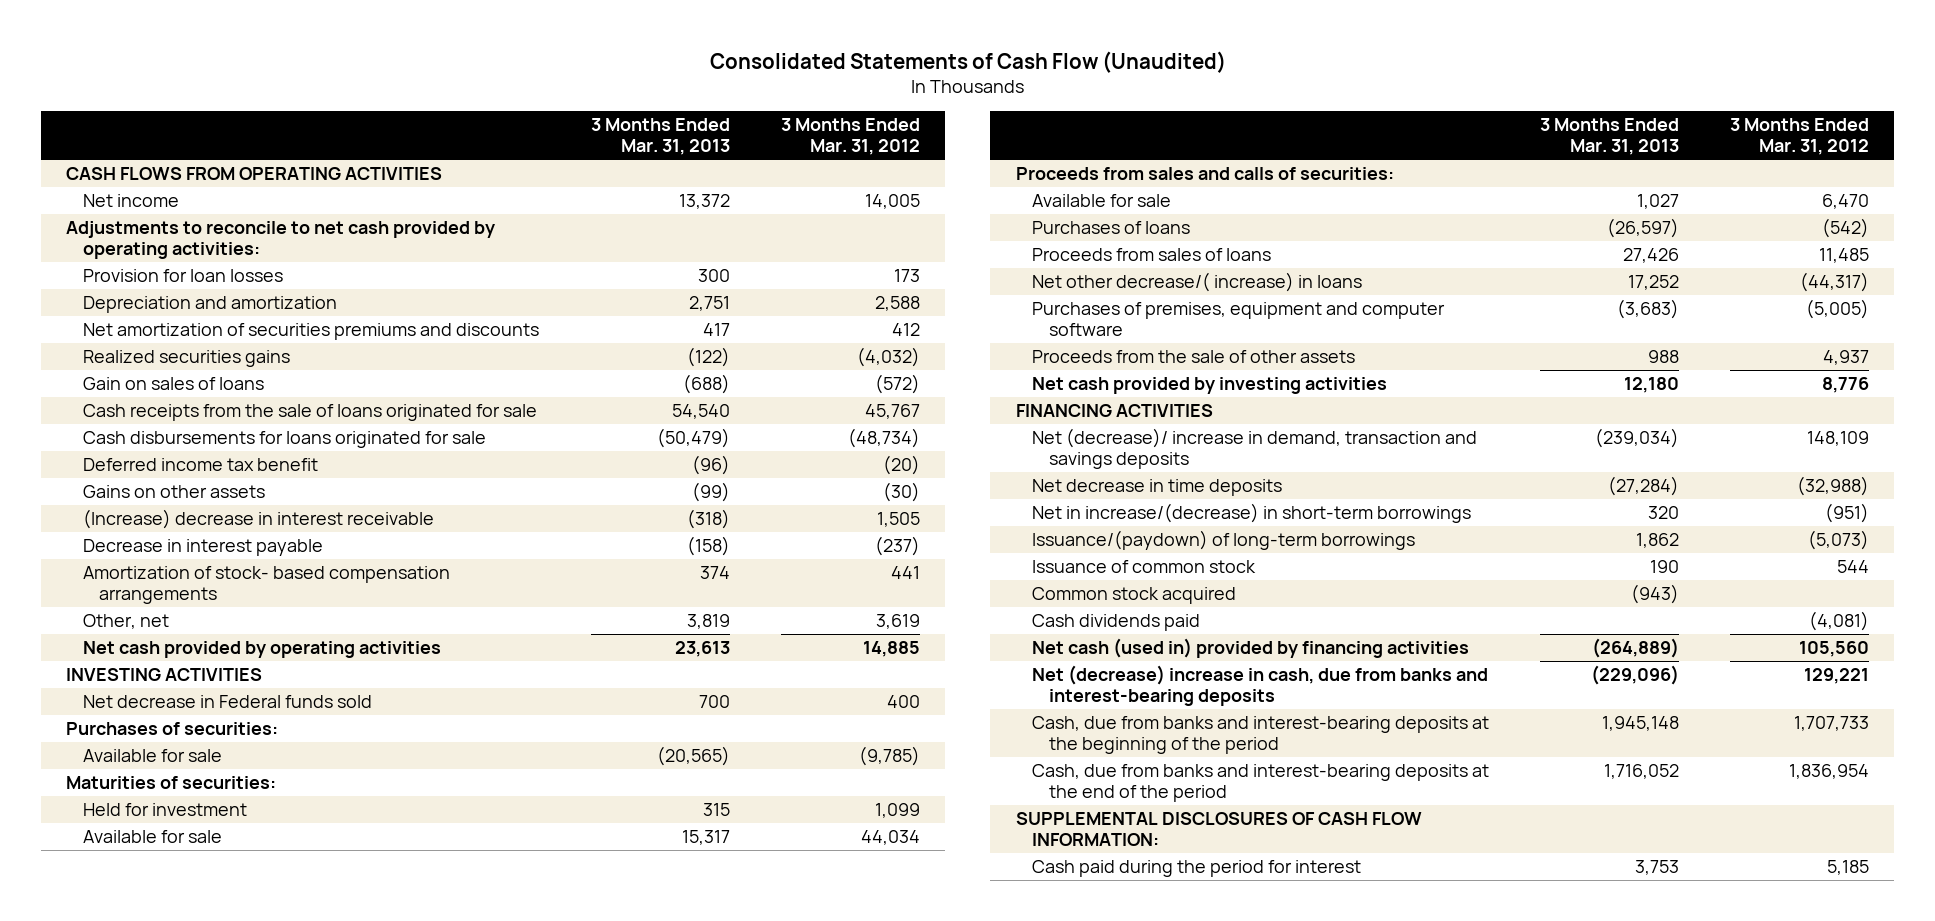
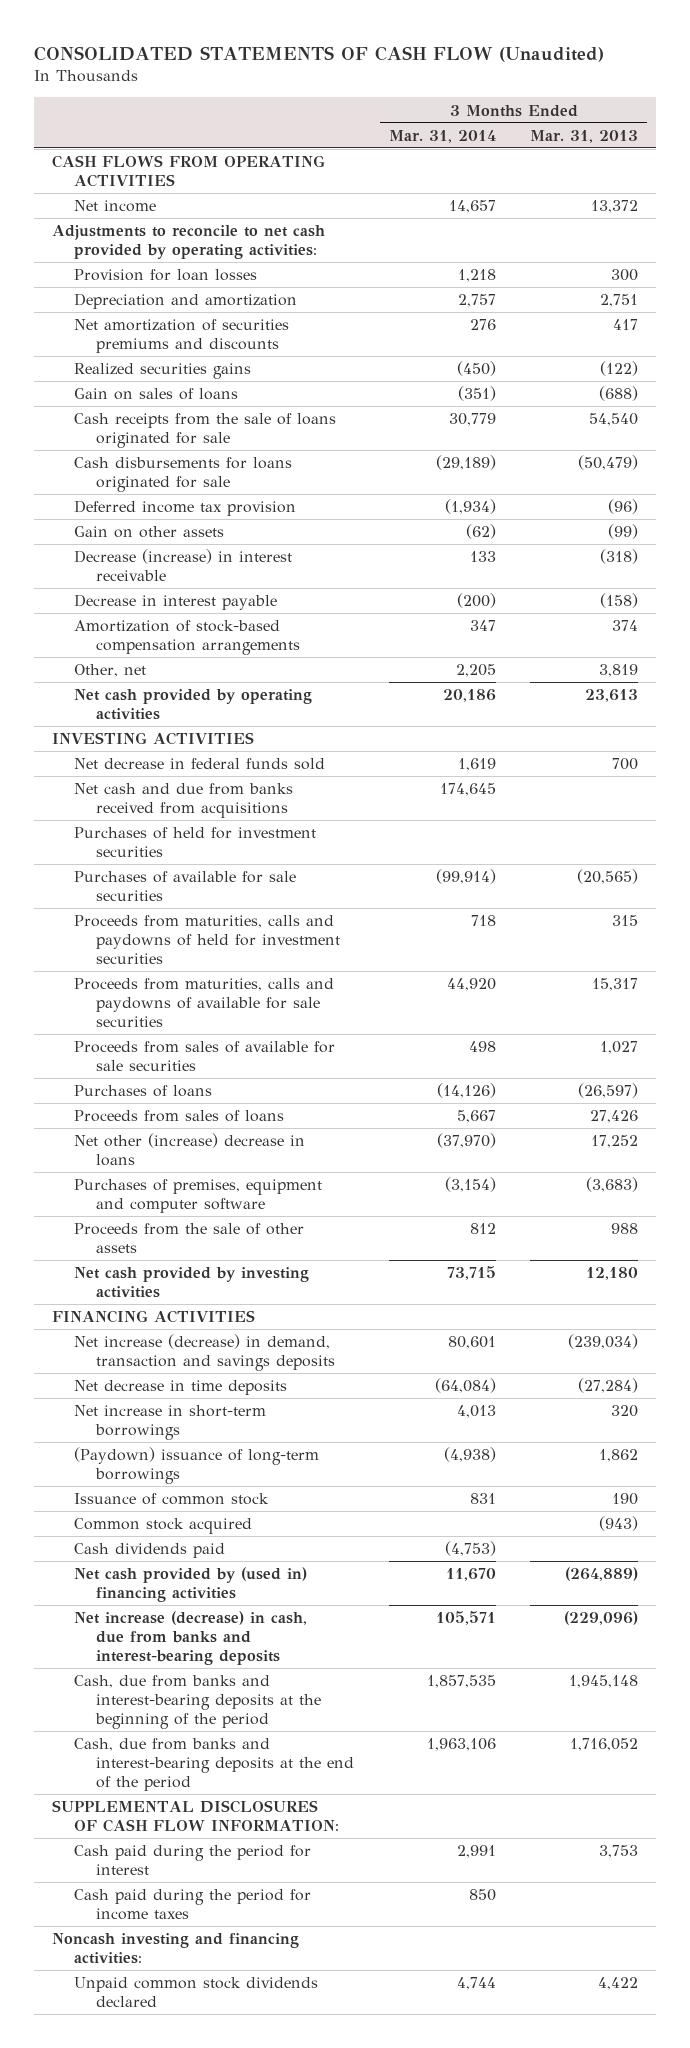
- Consolidated Statements of Cash Flow (Unaudited)
+ CONSOLIDATED STATEMENTS OF CASH FLOW (Unaudited)
- | 3 Months Ended Mar. 31, 2013 | 3 Months Ended Mar. 31, 2012
+ | 3 Months Ended Mar. 31, 2014 | 3 Months Ended Mar. 31, 2013
- Deferred income tax benefit | (96) | (20)
- Gains on other assets | (99) | (30)
- (Increase) decrease in interest receivable | (318) | 1,505
+ Deferred income tax provision | (1,934) | (96)
+ Gain on other assets | (62) | (99)
+ Decrease (increase) in interest receivable | 133 | (318)
- Amortization of stock- based compensation arrangements | 374 | 441
+ Amortization of stock-based compensation arrangements | 347 | 374
- Net decrease in Federal funds sold | 700 | 400
- Purchases of securities:
- Available for sale | (20,565) | (9,785)
- Maturities of securities:
- Held for investment | 315 | 1,099
- Available for sale | 15,317 | 44,034
- Proceeds from sales and calls of securities:
- Available for sale | 1,027 | 6,470
+ Net decrease in federal funds sold | 1,619 | 700
+ Net cash and due from banks received from acquisitions | 174,645 |
+ Purchases of held for investment securities
+ Purchases of available for sale securities | (99,914) | (20,565)
+ Proceeds from maturities, calls and paydowns of held for investment securities | 718 | 315
+ Proceeds from maturities, calls and paydowns of available for sale securities | 44,920 | 15,317
+ Proceeds from sales of available for sale securities | 498 | 1,027
- Net other decrease/( increase) in loans | 17,252 | (44,317)
+ Net other (increase) decrease in loans | (37,970) | 17,252
- Net (decrease)/ increase in demand, transaction and savings deposits | (239,034) | 148,109
+ Net increase (decrease) in demand, transaction and savings deposits | 80,601 | (239,034)
- Net in increase/(decrease) in short-term borrowings | 320 | (951)
- Issuance/(paydown) of long-term borrowings | 1,862 | (5,073)
+ Net increase in short-term borrowings | 4,013 | 320
+ (Paydown) issuance of long-term borrowings | (4,938) | 1,862
- Net cash (used in) provided by financing activities | (264,889) | 105,560
- Net (decrease) increase in cash, due from banks and interest-bearing deposits | (229,096) | 129,221
+ Net cash provided by (used in) financing activities | 11,670 | (264,889)
+ Net increase (decrease) in cash, due from banks and interest-bearing deposits | 105,571 | (229,096)
+ Cash paid during the period for income taxes | 850 |
+ Noncash investing and financing activities:
+ Unpaid common stock dividends declared | 4,744 | 4,422

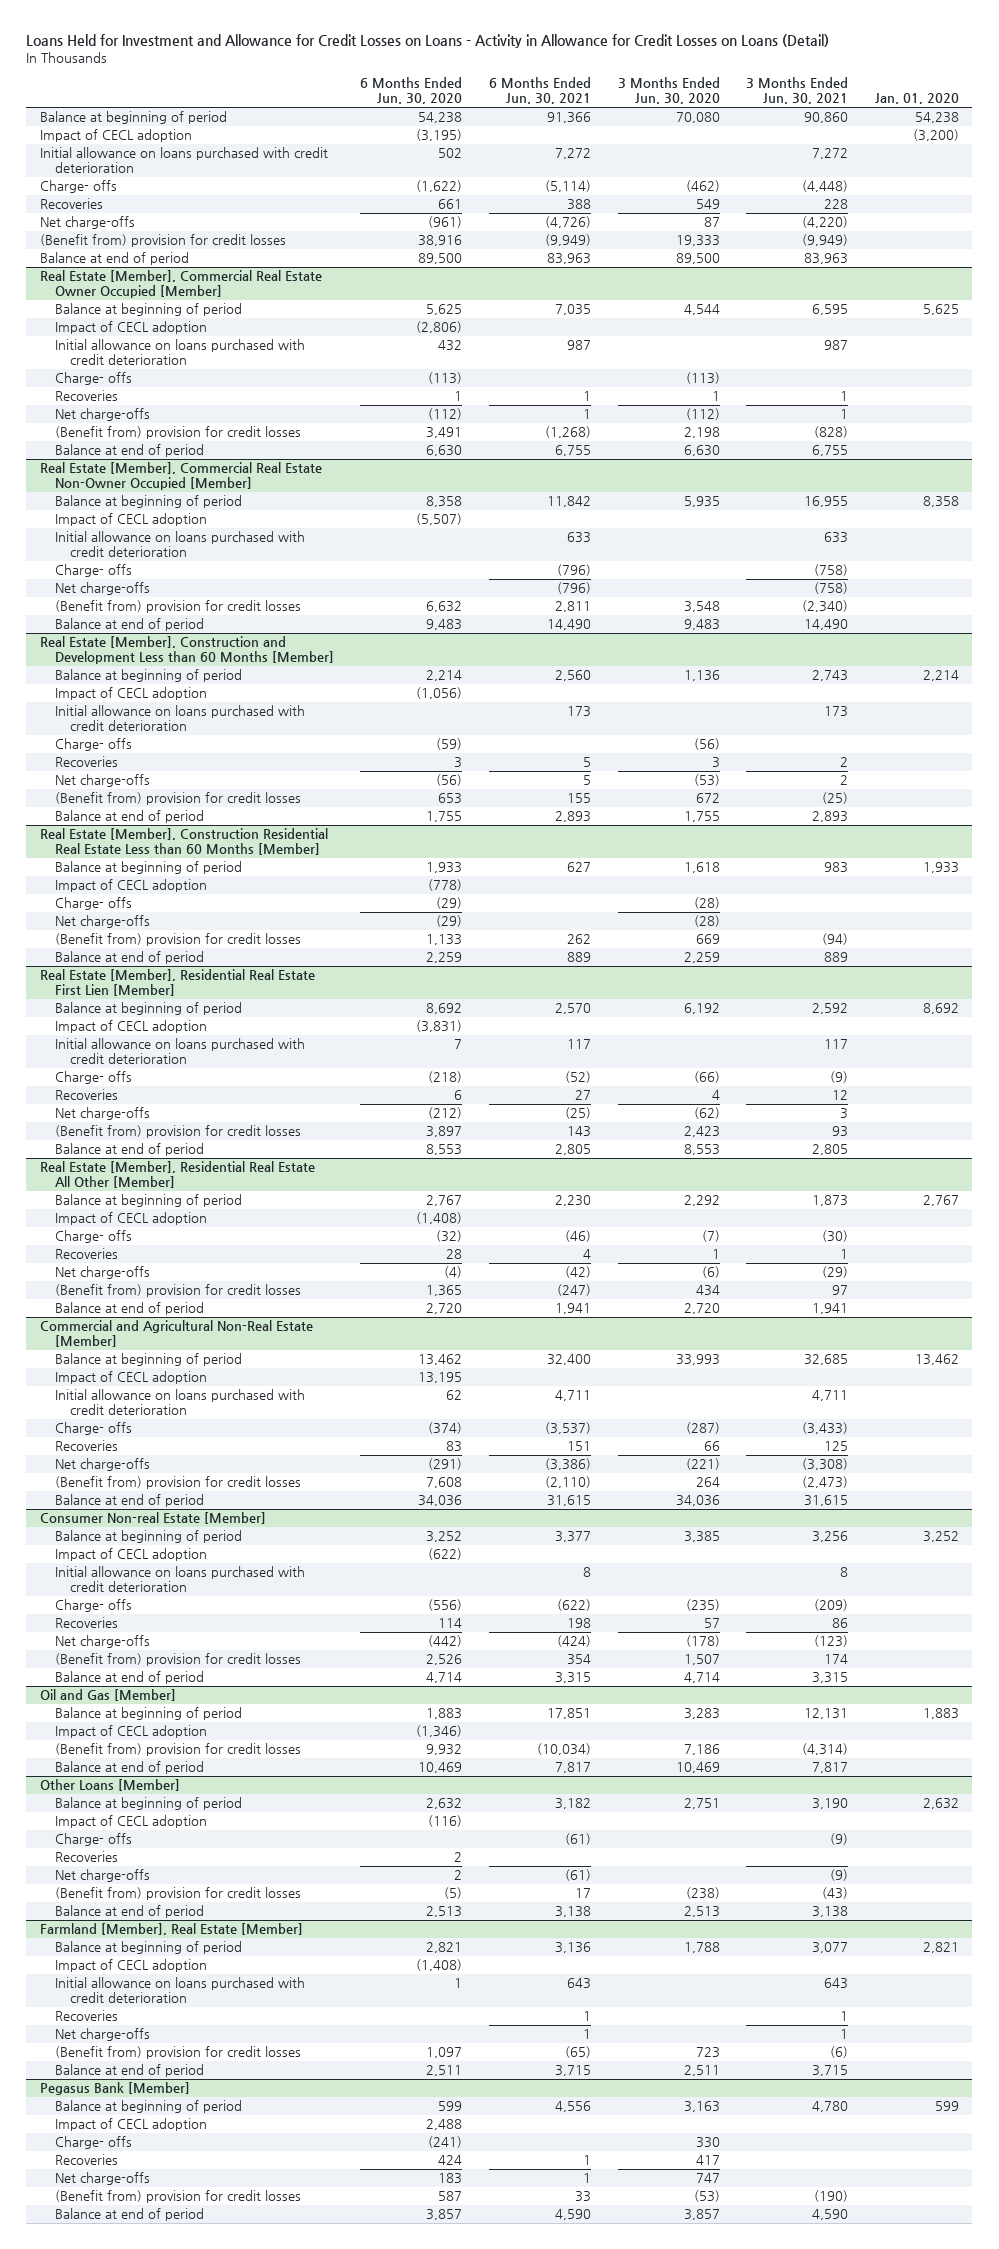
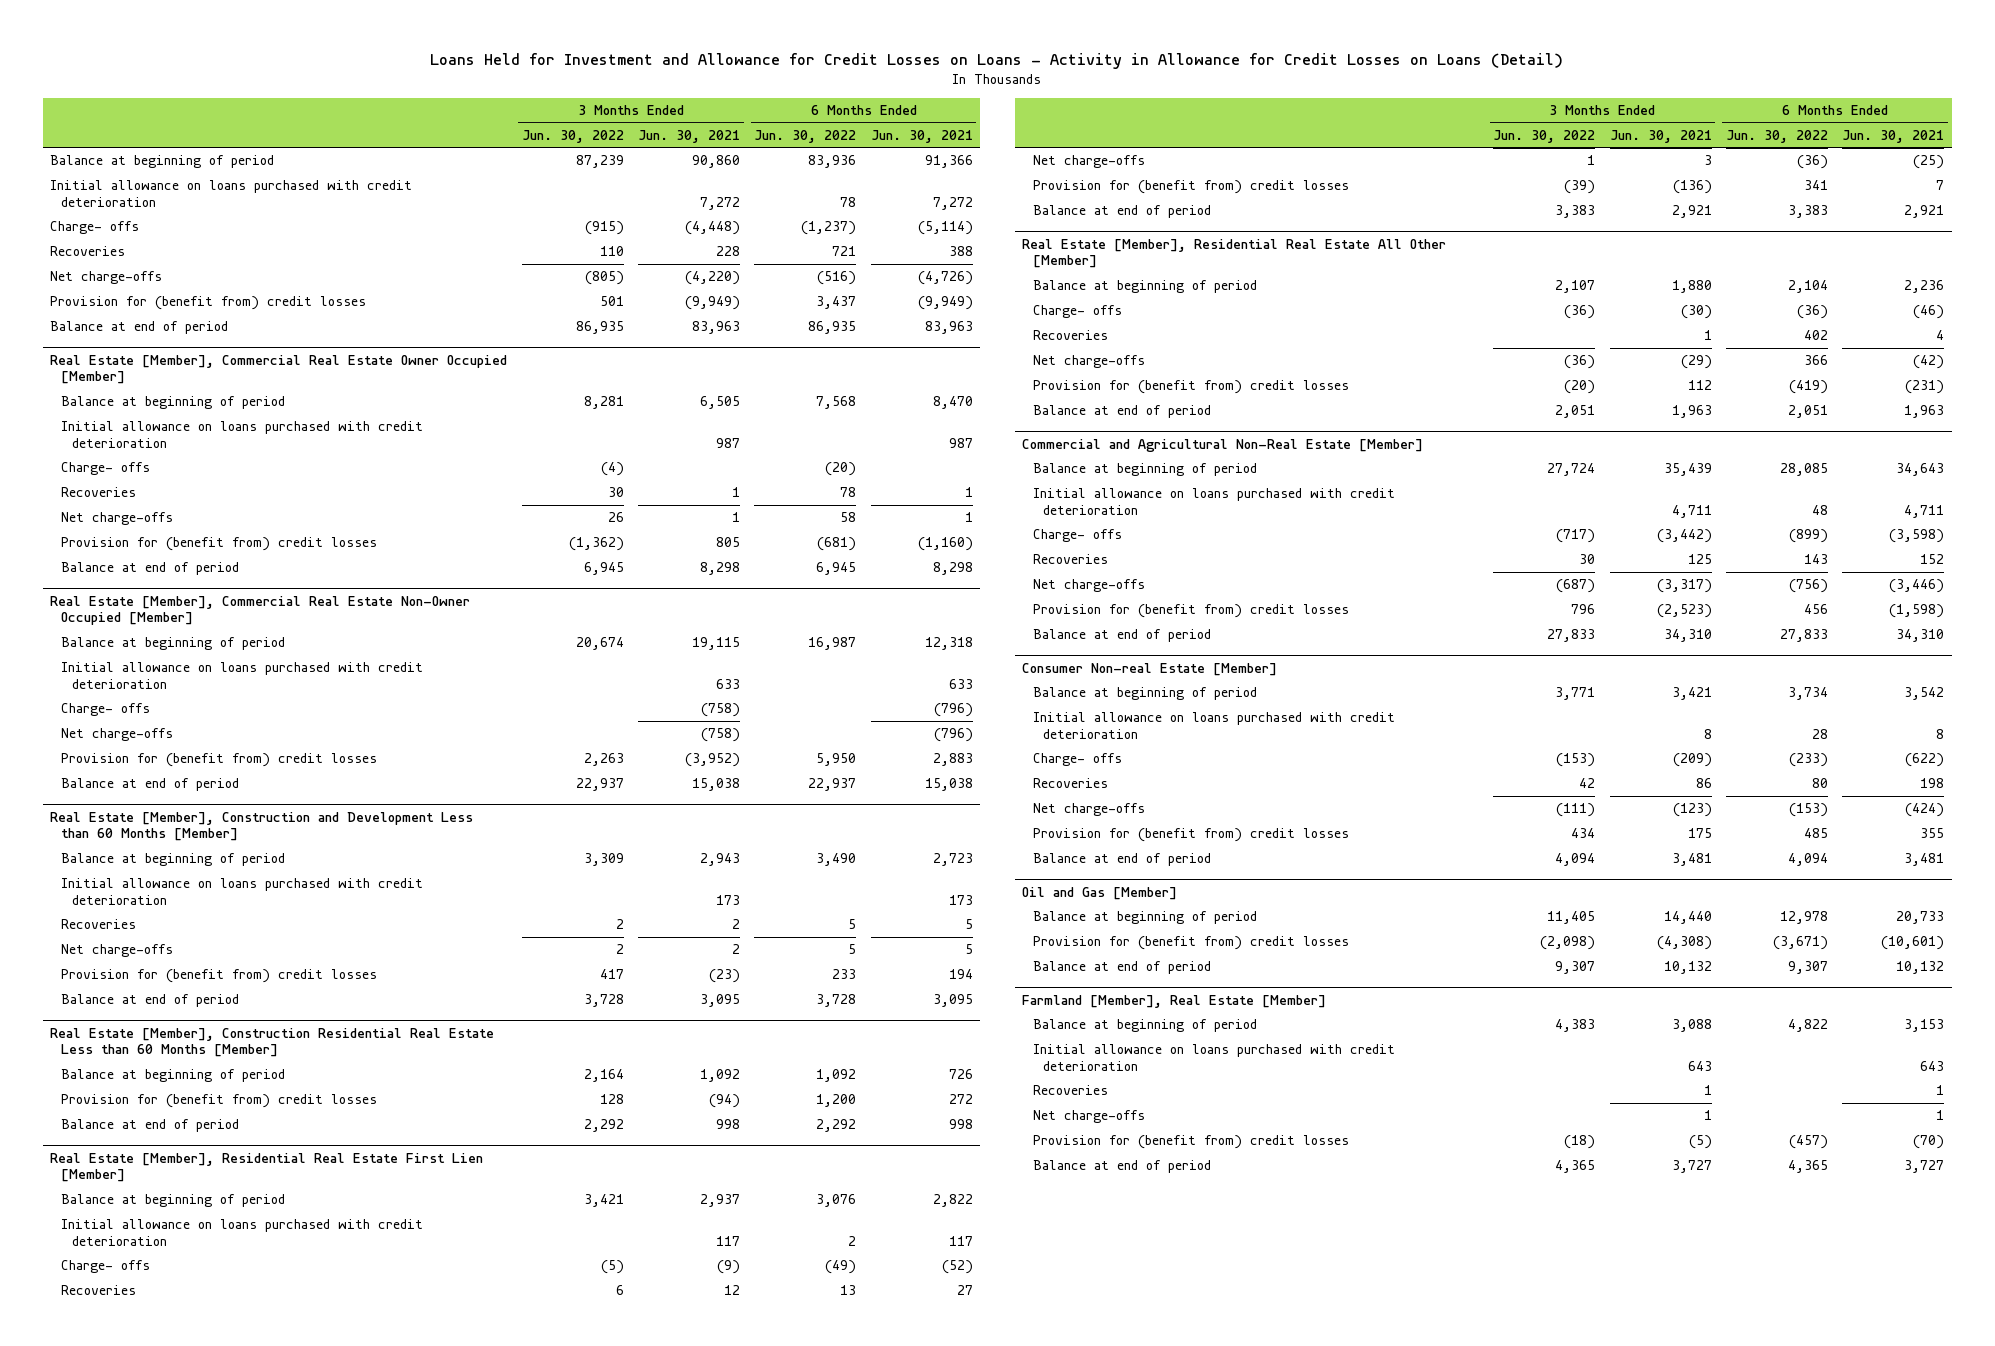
- | 6 Months Ended Jun. 30, 2020 | 6 Months Ended Jun. 30, 2021 | 3 Months Ended Jun. 30, 2020 | 3 Months Ended Jun. 30, 2021 | Jan. 01, 2020
+ | 3 Months Ended Jun. 30, 2022 | 3 Months Ended Jun. 30, 2021 | 6 Months Ended Jun. 30, 2022 | 6 Months Ended Jun. 30, 2021
- Impact of CECL adoption | (3,195) | | | | (3,200)
- (Benefit from) provision for credit losses | 38,916 | (9,949) | 19,333 | (9,949) |
+ Provision for (benefit from) credit losses | 501 | (9,949) | 3,437 | (9,949)
@ Real Estate [Member], Commercial Real Estate Owner Occupied [Member]
- Balance at beginning of period | 5,625 | 7,035 | 4,544 | 6,595 | 5,625
- Impact of CECL adoption | (2,806) | | | |
+ Balance at beginning of period | 8,281 | 6,505 | 7,568 | 8,470
- (Benefit from) provision for credit losses | 3,491 | (1,268) | 2,198 | (828) |
- Balance at end of period | 6,630 | 6,755 | 6,630 | 6,755 |
+ Provision for (benefit from) credit losses | (1,362) | 805 | (681) | (1,160)
+ Balance at end of period | 6,945 | 8,298 | 6,945 | 8,298
@ Real Estate [Member], Commercial Real Estate Non-Owner Occupied [Member]
- Balance at beginning of period | 8,358 | 11,842 | 5,935 | 16,955 | 8,358
- Impact of CECL adoption | (5,507) | | | |
+ Balance at beginning of period | 20,674 | 19,115 | 16,987 | 12,318
- (Benefit from) provision for credit losses | 6,632 | 2,811 | 3,548 | (2,340) |
- Balance at end of period | 9,483 | 14,490 | 9,483 | 14,490 |
+ Provision for (benefit from) credit losses | 2,263 | (3,952) | 5,950 | 2,883
+ Balance at end of period | 22,937 | 15,038 | 22,937 | 15,038
@ Real Estate [Member], Construction and Development Less than 60 Months [Member]
- Balance at beginning of period | 2,214 | 2,560 | 1,136 | 2,743 | 2,214
- Impact of CECL adoption | (1,056) | | | |
+ Balance at beginning of period | 3,309 | 2,943 | 3,490 | 2,723
- Charge- offs | (59) | | (56) | |
- (Benefit from) provision for credit losses | 653 | 155 | 672 | (25) |
- Balance at end of period | 1,755 | 2,893 | 1,755 | 2,893 |
+ Provision for (benefit from) credit losses | 417 | (23) | 233 | 194
+ Balance at end of period | 3,728 | 3,095 | 3,728 | 3,095
@ Real Estate [Member], Construction Residential Real Estate Less than 60 Months [Member]
- Balance at beginning of period | 1,933 | 627 | 1,618 | 983 | 1,933
- Impact of CECL adoption | (778) | | | |
- Charge- offs | (29) | | (28) | |
- Net charge-offs | (29) | | (28) | |
- (Benefit from) provision for credit losses | 1,133 | 262 | 669 | (94) |
- Balance at end of period | 2,259 | 889 | 2,259 | 889 |
+ Balance at beginning of period | 2,164 | 1,092 | 1,092 | 726
+ Provision for (benefit from) credit losses | 128 | (94) | 1,200 | 272
+ Balance at end of period | 2,292 | 998 | 2,292 | 998
@ Real Estate [Member], Residential Real Estate First Lien [Member]
- Balance at beginning of period | 8,692 | 2,570 | 6,192 | 2,592 | 8,692
- Impact of CECL adoption | (3,831) | | | |
+ Balance at beginning of period | 3,421 | 2,937 | 3,076 | 2,822
- (Benefit from) provision for credit losses | 3,897 | 143 | 2,423 | 93 |
- Balance at end of period | 8,553 | 2,805 | 8,553 | 2,805 |
+ Provision for (benefit from) credit losses | (39) | (136) | 341 | 7
+ Balance at end of period | 3,383 | 2,921 | 3,383 | 2,921
@ Real Estate [Member], Residential Real Estate All Other [Member]
- Balance at beginning of period | 2,767 | 2,230 | 2,292 | 1,873 | 2,767
- Impact of CECL adoption | (1,408) | | | |
+ Balance at beginning of period | 2,107 | 1,880 | 2,104 | 2,236
- (Benefit from) provision for credit losses | 1,365 | (247) | 434 | 97 |
- Balance at end of period | 2,720 | 1,941 | 2,720 | 1,941 |
+ Provision for (benefit from) credit losses | (20) | 112 | (419) | (231)
+ Balance at end of period | 2,051 | 1,963 | 2,051 | 1,963
@ Commercial and Agricultural Non-Real Estate [Member]
- Balance at beginning of period | 13,462 | 32,400 | 33,993 | 32,685 | 13,462
- Impact of CECL adoption | 13,195 | | | |
+ Balance at beginning of period | 27,724 | 35,439 | 28,085 | 34,643
- Charge- offs | (374) | (3,537) | (287) | (3,433) |
- Recoveries | 83 | 151 | 66 | 125 |
- Net charge-offs | (291) | (3,386) | (221) | (3,308) |
- (Benefit from) provision for credit losses | 7,608 | (2,110) | 264 | (2,473) |
- Balance at end of period | 34,036 | 31,615 | 34,036 | 31,615 |
+ Charge- offs | (717) | (3,442) | (899) | (3,598)
+ Recoveries | 30 | 125 | 143 | 152
+ Net charge-offs | (687) | (3,317) | (756) | (3,446)
+ Provision for (benefit from) credit losses | 796 | (2,523) | 456 | (1,598)
+ Balance at end of period | 27,833 | 34,310 | 27,833 | 34,310
@ Consumer Non-real Estate [Member]
- Balance at beginning of period | 3,252 | 3,377 | 3,385 | 3,256 | 3,252
- Impact of CECL adoption | (622) | | | |
+ Balance at beginning of period | 3,771 | 3,421 | 3,734 | 3,542
- (Benefit from) provision for credit losses | 2,526 | 354 | 1,507 | 174 |
- Balance at end of period | 4,714 | 3,315 | 4,714 | 3,315 |
+ Provision for (benefit from) credit losses | 434 | 175 | 485 | 355
+ Balance at end of period | 4,094 | 3,481 | 4,094 | 3,481
@ Oil and Gas [Member]
- Balance at beginning of period | 1,883 | 17,851 | 3,283 | 12,131 | 1,883
- Impact of CECL adoption | (1,346) | | | |
- (Benefit from) provision for credit losses | 9,932 | (10,034) | 7,186 | (4,314) |
- Balance at end of period | 10,469 | 7,817 | 10,469 | 7,817 |
- Other Loans [Member]
- Balance at beginning of period | 2,632 | 3,182 | 2,751 | 3,190 | 2,632
- Impact of CECL adoption | (116) | | | |
- Charge- offs | | (61) | | (9) |
- Recoveries | 2 | | | |
- Net charge-offs | 2 | (61) | | (9) |
- (Benefit from) provision for credit losses | (5) | 17 | (238) | (43) |
- Balance at end of period | 2,513 | 3,138 | 2,513 | 3,138 |
@ Oil and Gas [Member]
+ Balance at beginning of period | 11,405 | 14,440 | 12,978 | 20,733
+ Provision for (benefit from) credit losses | (2,098) | (4,308) | (3,671) | (10,601)
+ Balance at end of period | 9,307 | 10,132 | 9,307 | 10,132
@ Farmland [Member], Real Estate [Member]
- Balance at beginning of period | 2,821 | 3,136 | 1,788 | 3,077 | 2,821
- Impact of CECL adoption | (1,408) | | | |
+ Balance at beginning of period | 4,383 | 3,088 | 4,822 | 3,153
- (Benefit from) provision for credit losses | 1,097 | (65) | 723 | (6) |
- Balance at end of period | 2,511 | 3,715 | 2,511 | 3,715 |
- Pegasus Bank [Member]
- Balance at beginning of period | 599 | 4,556 | 3,163 | 4,780 | 599
- Impact of CECL adoption | 2,488 | | | |
- Charge- offs | (241) | | 330 | |
- Recoveries | 424 | 1 | 417 | |
- Net charge-offs | 183 | 1 | 747 | |
- (Benefit from) provision for credit losses | 587 | 33 | (53) | (190) |
- Balance at end of period | 3,857 | 4,590 | 3,857 | 4,590 |
@ Farmland [Member], Real Estate [Member]
+ Provision for (benefit from) credit losses | (18) | (5) | (457) | (70)
+ Balance at end of period | 4,365 | 3,727 | 4,365 | 3,727

